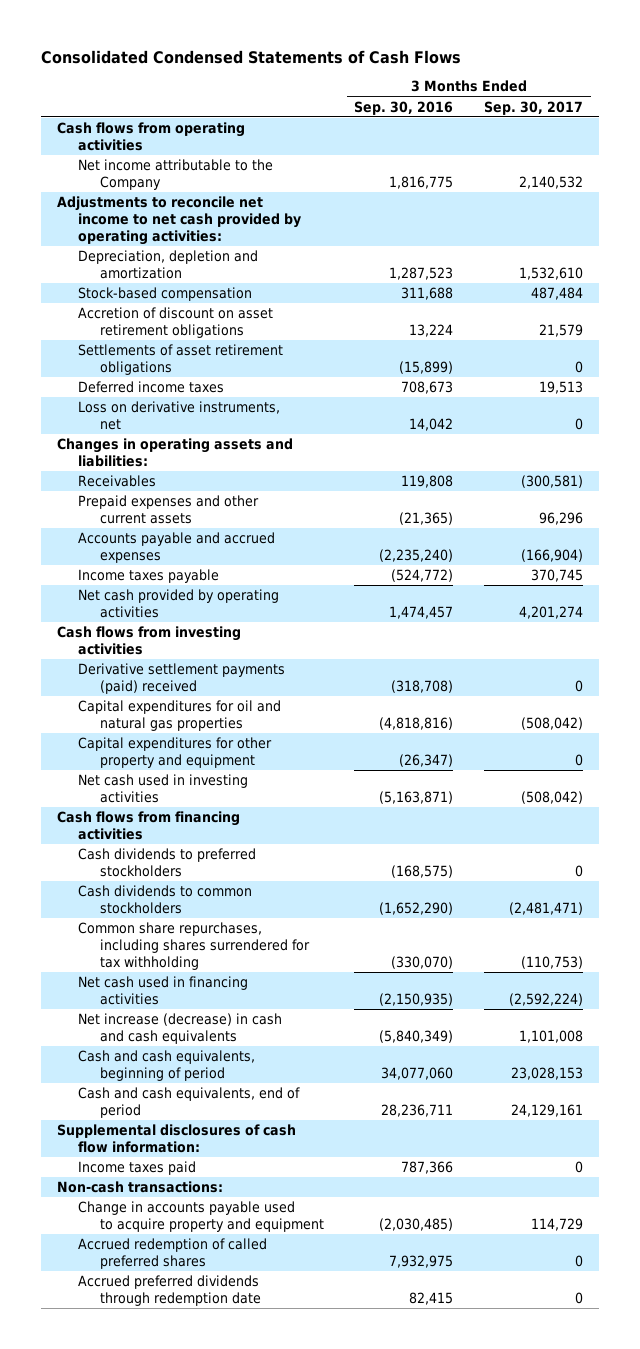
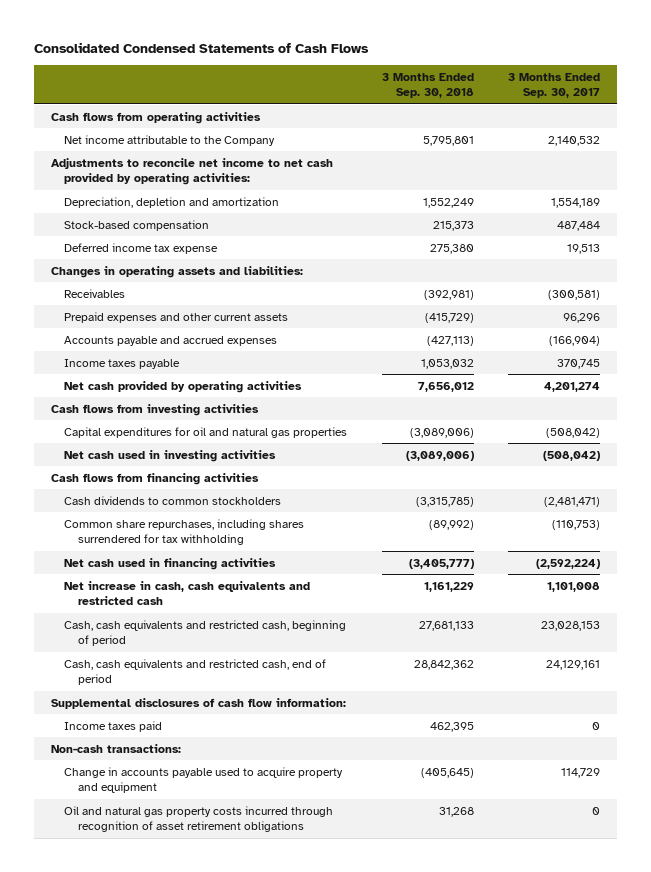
- | 3 Months Ended Sep. 30, 2016 | 3 Months Ended Sep. 30, 2017
+ | 3 Months Ended Sep. 30, 2018 | 3 Months Ended Sep. 30, 2017
- Depreciation, depletion and amortization | 1,287,523 | 1,532,610
+ Depreciation, depletion and amortization | 1,552,249 | 1,554,189
- Accretion of discount on asset retirement obligations | 13,224 | 21,579
- Settlements of asset retirement obligations | (15,899) | 0
- Deferred income taxes | 708,673 | 19,513
- Loss on derivative instruments, net | 14,042 | 0
+ Deferred income tax expense | 275,380 | 19,513
- Derivative settlement payments (paid) received | (318,708) | 0
- Capital expenditures for other property and equipment | (26,347) | 0
- Cash dividends to preferred stockholders | (168,575) | 0
- Net increase (decrease) in cash and cash equivalents | (5,840,349) | 1,101,008
- Cash and cash equivalents, beginning of period | 34,077,060 | 23,028,153
- Cash and cash equivalents, end of period | 28,236,711 | 24,129,161
+ Net increase in cash, cash equivalents and restricted cash | 1,161,229 | 1,101,008
+ Cash, cash equivalents and restricted cash, beginning of period | 27,681,133 | 23,028,153
+ Cash, cash equivalents and restricted cash, end of period | 28,842,362 | 24,129,161
- Accrued redemption of called preferred shares | 7,932,975 | 0
- Accrued preferred dividends through redemption date | 82,415 | 0
+ Oil and natural gas property costs incurred through recognition of asset retirement obligations | 31,268 | 0

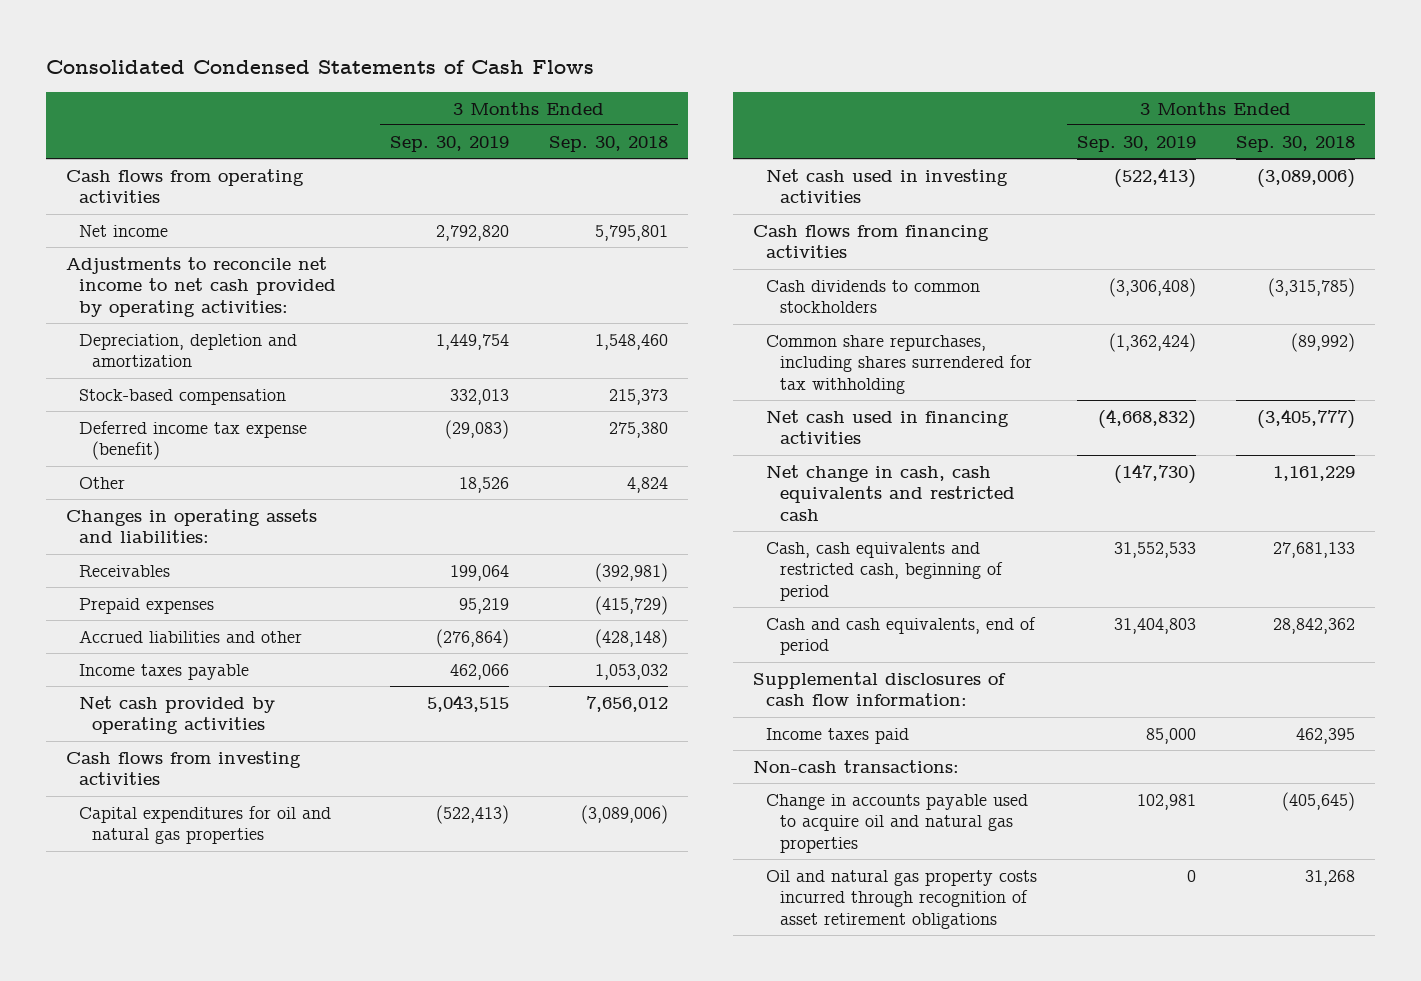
- | 3 Months Ended Sep. 30, 2018 | 3 Months Ended Sep. 30, 2017
+ | 3 Months Ended Sep. 30, 2019 | 3 Months Ended Sep. 30, 2018
- Net income attributable to the Company | 5,795,801 | 2,140,532
+ Net income | 2,792,820 | 5,795,801
- Depreciation, depletion and amortization | 1,552,249 | 1,554,189
+ Depreciation, depletion and amortization | 1,449,754 | 1,548,460
- Deferred income tax expense | 275,380 | 19,513
+ Deferred income tax expense (benefit) | (29,083) | 275,380
+ Other | 18,526 | 4,824
- Prepaid expenses and other current assets | (415,729) | 96,296
- Accounts payable and accrued expenses | (427,113) | (166,904)
+ Prepaid expenses | 95,219 | (415,729)
+ Accrued liabilities and other | (276,864) | (428,148)
- Net increase in cash, cash equivalents and restricted cash | 1,161,229 | 1,101,008
+ Net change in cash, cash equivalents and restricted cash | (147,730) | 1,161,229
- Cash, cash equivalents and restricted cash, end of period | 28,842,362 | 24,129,161
+ Cash and cash equivalents, end of period | 31,404,803 | 28,842,362
- Change in accounts payable used to acquire property and equipment | (405,645) | 114,729
+ Change in accounts payable used to acquire oil and natural gas properties | 102,981 | (405,645)

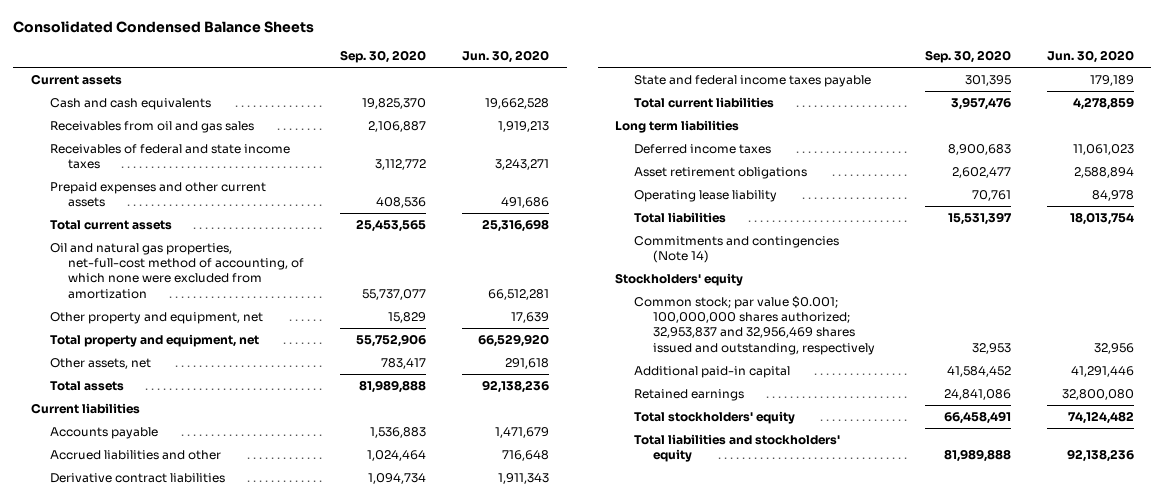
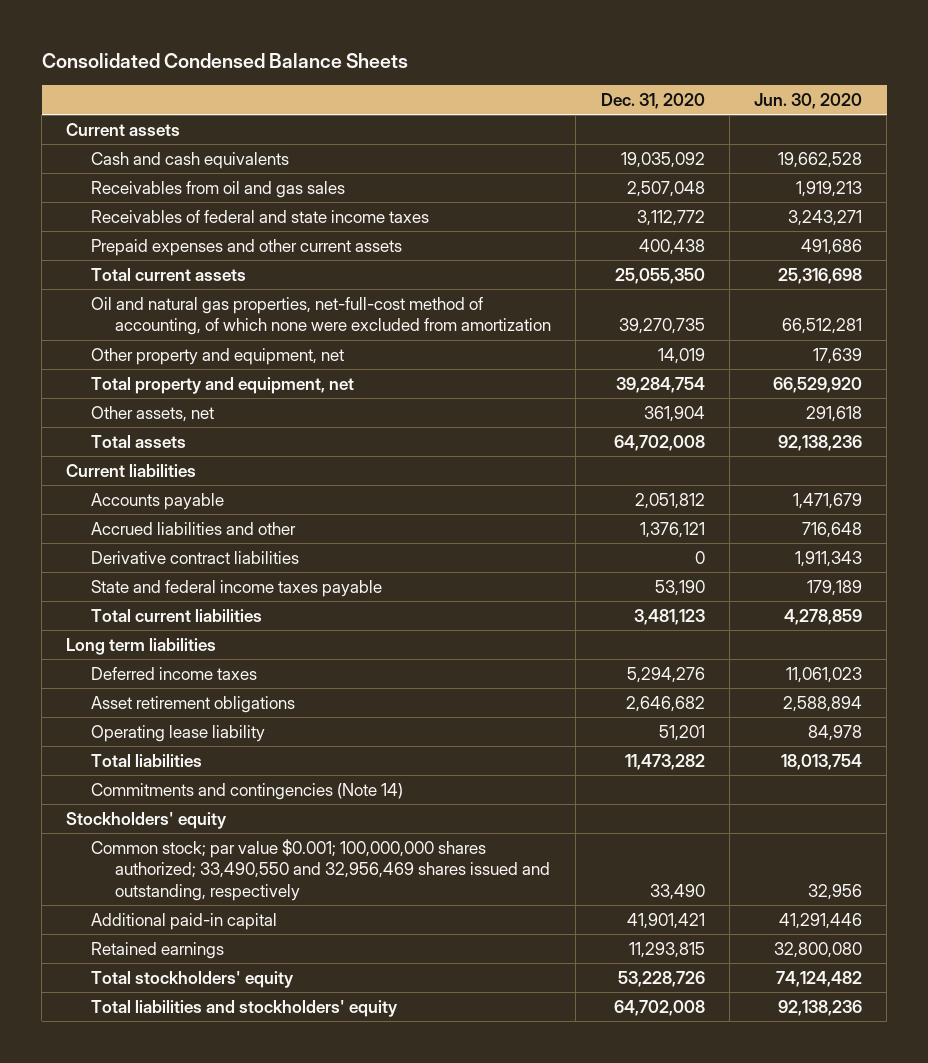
- | Sep. 30, 2020 | Jun. 30, 2020
+ | Dec. 31, 2020 | Jun. 30, 2020
- Common stock; par value $0.001; 100,000,000 shares authorized; 32,953,837 and 32,956,469 shares issued and outstanding, respectively | 32,953 | 32,956
+ Common stock; par value $0.001; 100,000,000 shares authorized; 33,490,550 and 32,956,469 shares issued and outstanding, respectively | 33,490 | 32,956

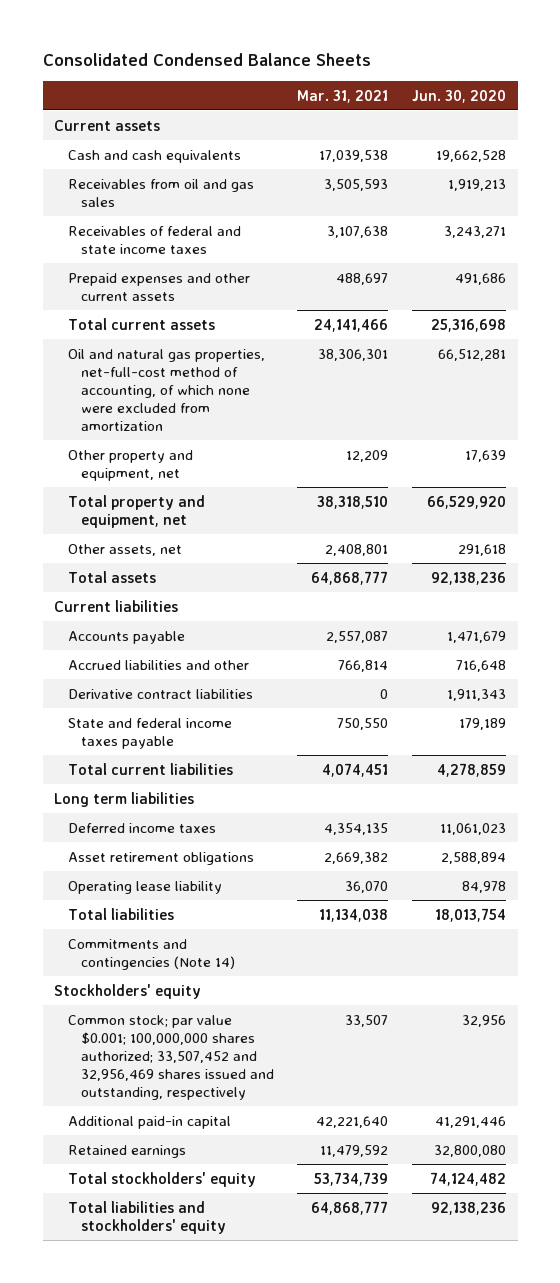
- | Dec. 31, 2020 | Jun. 30, 2020
+ | Mar. 31, 2021 | Jun. 30, 2020
- Common stock; par value $0.001; 100,000,000 shares authorized; 33,490,550 and 32,956,469 shares issued and outstanding, respectively | 33,490 | 32,956
+ Common stock; par value $0.001; 100,000,000 shares authorized; 33,507,452 and 32,956,469 shares issued and outstanding, respectively | 33,507 | 32,956

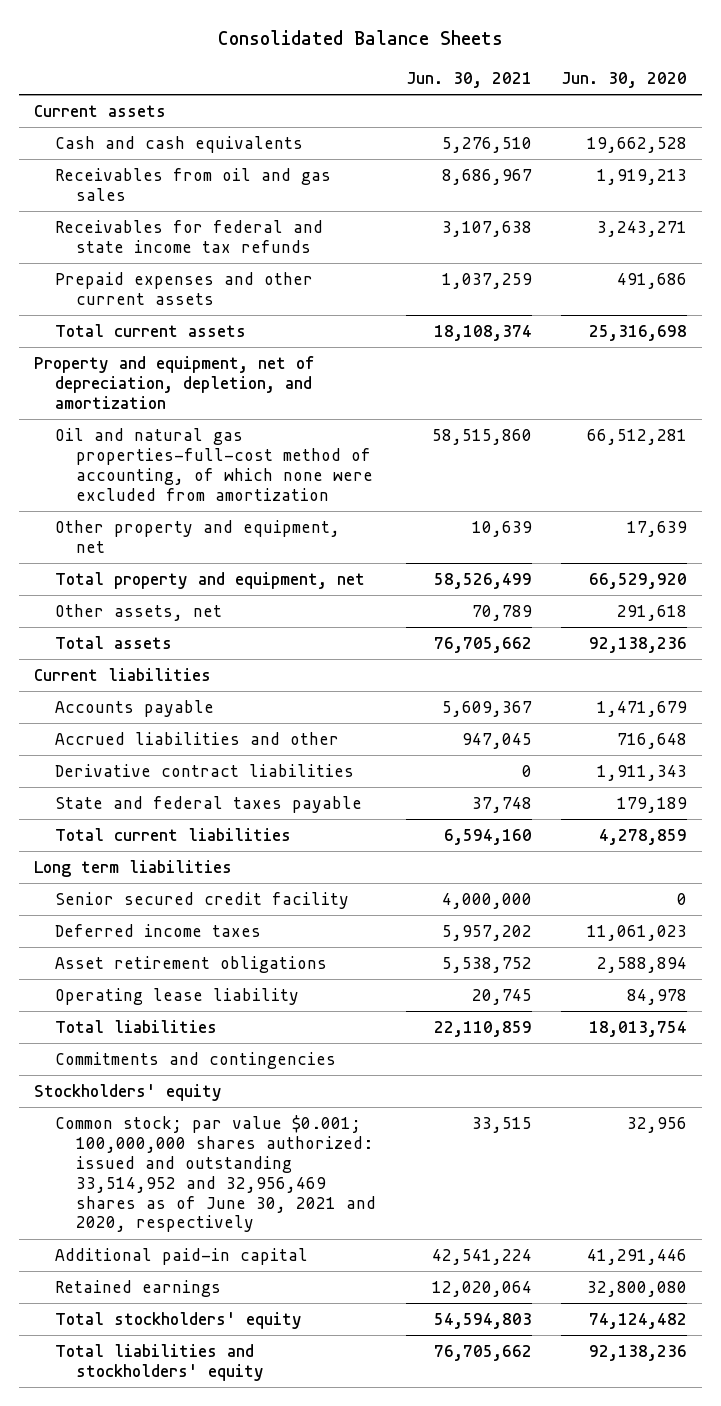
- Consolidated Condensed Balance Sheets
+ Consolidated Balance Sheets
- | Mar. 31, 2021 | Jun. 30, 2020
+ | Jun. 30, 2021 | Jun. 30, 2020
- Receivables of federal and state income taxes | 3,107,638 | 3,243,271
+ Receivables for federal and state income tax refunds | 3,107,638 | 3,243,271
- Oil and natural gas properties, net-full-cost method of accounting, of which none were excluded from amortization | 38,306,301 | 66,512,281
+ Property and equipment, net of depreciation, depletion, and amortization
+ Oil and natural gas properties-full-cost method of accounting, of which none were excluded from amortization | 58,515,860 | 66,512,281
- State and federal income taxes payable | 750,550 | 179,189
+ State and federal taxes payable | 37,748 | 179,189
+ Senior secured credit facility | 4,000,000 | 0
- Commitments and contingencies (Note 14)
+ Commitments and contingencies
- Common stock; par value $0.001; 100,000,000 shares authorized; 33,507,452 and 32,956,469 shares issued and outstanding, respectively | 33,507 | 32,956
+ Common stock; par value $0.001; 100,000,000 shares authorized: issued and outstanding 33,514,952 and 32,956,469 shares as of June 30, 2021 and 2020, respectively | 33,515 | 32,956

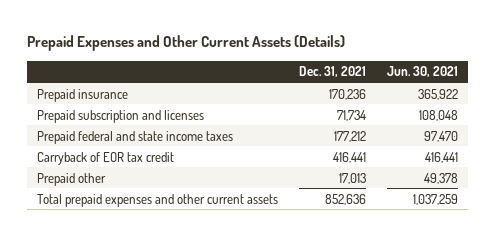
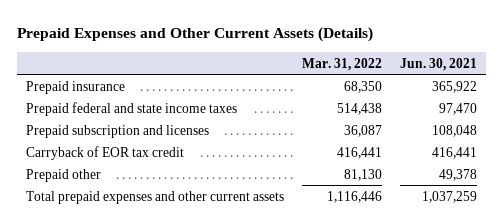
- | Dec. 31, 2021 | Jun. 30, 2021
+ | Mar. 31, 2022 | Jun. 30, 2021
moved down: Prepaid subscription and licenses | 36,087 | 108,048

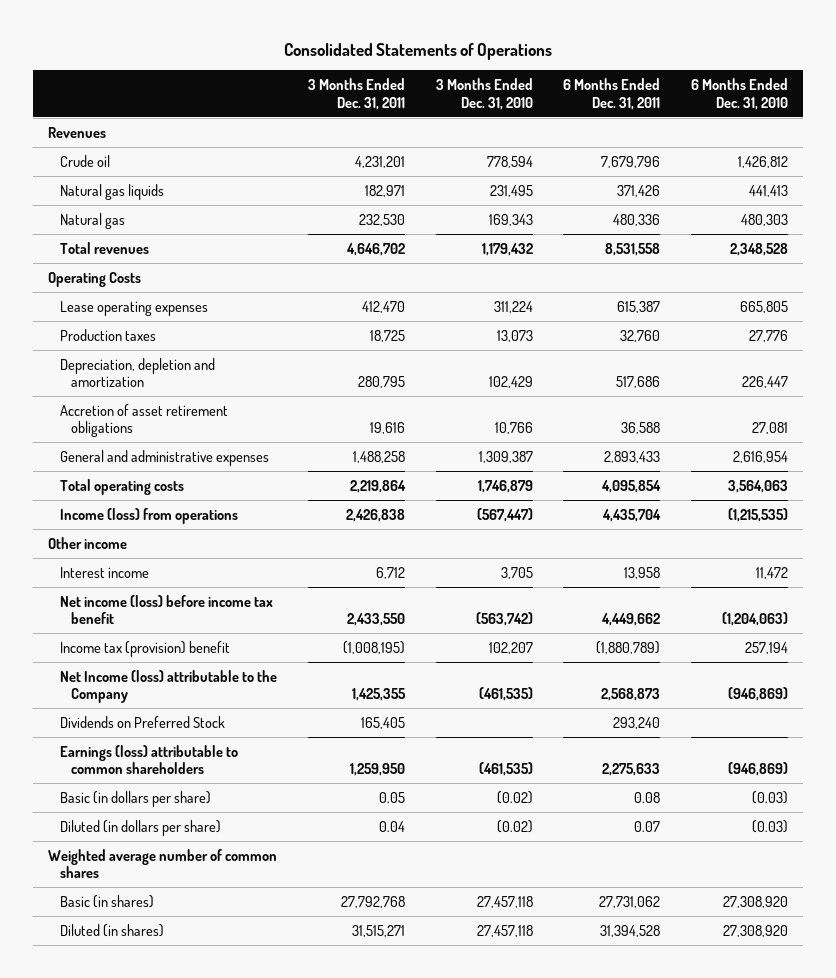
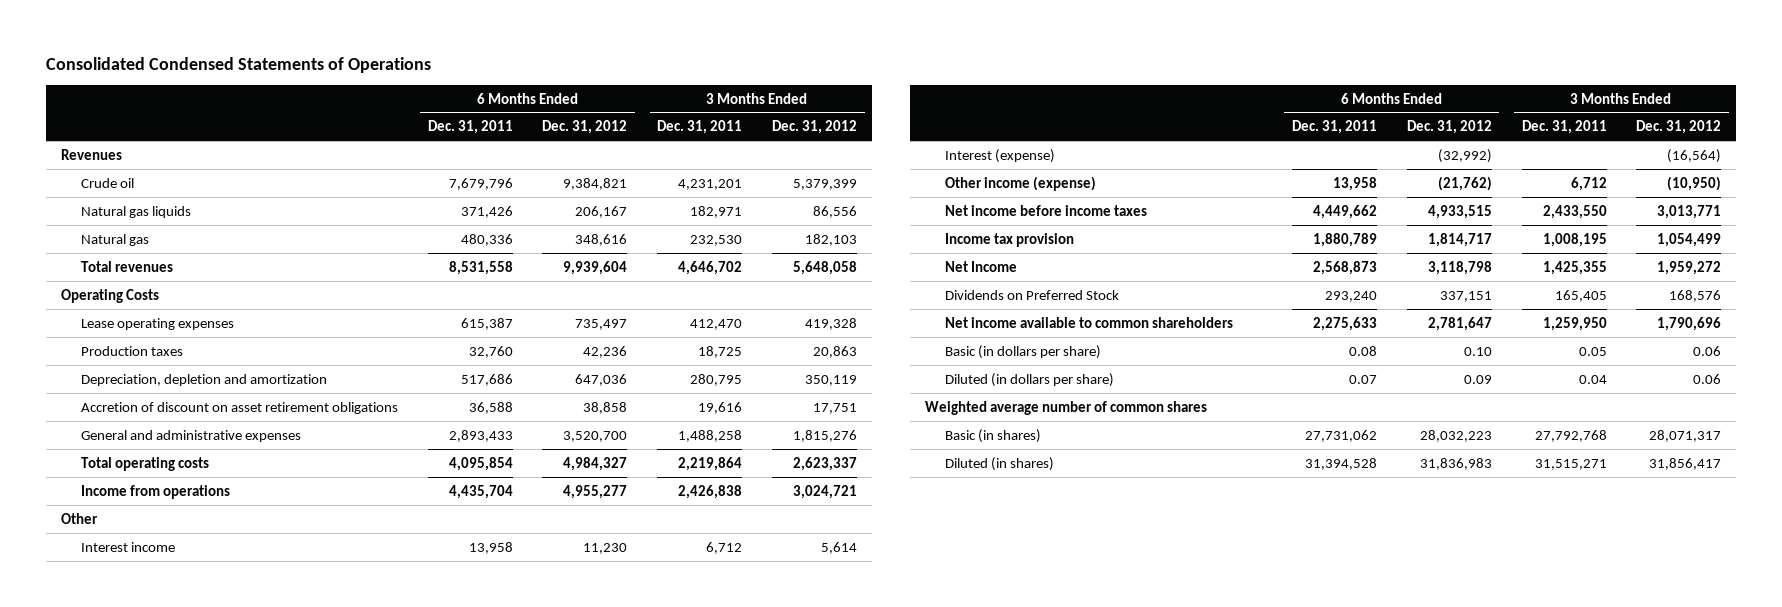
- Consolidated Statements of Operations
+ Consolidated Condensed Statements of Operations
- | 3 Months Ended Dec. 31, 2011 | 3 Months Ended Dec. 31, 2010 | 6 Months Ended Dec. 31, 2011 | 6 Months Ended Dec. 31, 2010
+ | 6 Months Ended Dec. 31, 2011 | 6 Months Ended Dec. 31, 2012 | 3 Months Ended Dec. 31, 2011 | 3 Months Ended Dec. 31, 2012
- Accretion of asset retirement obligations | 19,616 | 10,766 | 36,588 | 27,081
+ Accretion of discount on asset retirement obligations | 36,588 | 38,858 | 19,616 | 17,751
- Income (loss) from operations | 2,426,838 | (567,447) | 4,435,704 | (1,215,535)
- Other income
+ Income from operations | 4,435,704 | 4,955,277 | 2,426,838 | 3,024,721
+ Other
- Net income (loss) before income tax benefit | 2,433,550 | (563,742) | 4,449,662 | (1,204,063)
- Income tax (provision) benefit | (1,008,195) | 102,207 | (1,880,789) | 257,194
- Net Income (loss) attributable to the Company | 1,425,355 | (461,535) | 2,568,873 | (946,869)
+ Interest (expense) | | (32,992) | | (16,564)
+ Other income (expense) | 13,958 | (21,762) | 6,712 | (10,950)
+ Net income before income taxes | 4,449,662 | 4,933,515 | 2,433,550 | 3,013,771
+ Income tax provision | 1,880,789 | 1,814,717 | 1,008,195 | 1,054,499
+ Net Income | 2,568,873 | 3,118,798 | 1,425,355 | 1,959,272
- Earnings (loss) attributable to common shareholders | 1,259,950 | (461,535) | 2,275,633 | (946,869)
+ Net income available to common shareholders | 2,275,633 | 2,781,647 | 1,259,950 | 1,790,696

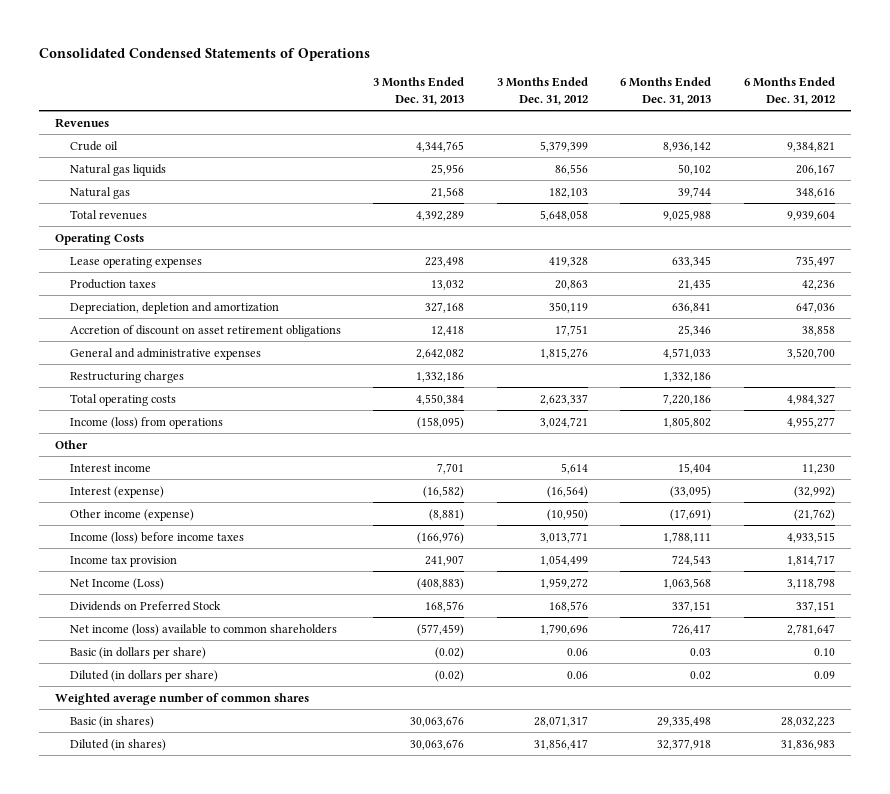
- | 6 Months Ended Dec. 31, 2011 | 6 Months Ended Dec. 31, 2012 | 3 Months Ended Dec. 31, 2011 | 3 Months Ended Dec. 31, 2012
+ | 3 Months Ended Dec. 31, 2013 | 3 Months Ended Dec. 31, 2012 | 6 Months Ended Dec. 31, 2013 | 6 Months Ended Dec. 31, 2012
+ Restructuring charges | 1,332,186 | | 1,332,186 |
- Income from operations | 4,435,704 | 4,955,277 | 2,426,838 | 3,024,721
+ Income (loss) from operations | (158,095) | 3,024,721 | 1,805,802 | 4,955,277
- Net income before income taxes | 4,449,662 | 4,933,515 | 2,433,550 | 3,013,771
+ Income (loss) before income taxes | (166,976) | 3,013,771 | 1,788,111 | 4,933,515
- Net Income | 2,568,873 | 3,118,798 | 1,425,355 | 1,959,272
+ Net Income (Loss) | (408,883) | 1,959,272 | 1,063,568 | 3,118,798
- Net income available to common shareholders | 2,275,633 | 2,781,647 | 1,259,950 | 1,790,696
+ Net income (loss) available to common shareholders | (577,459) | 1,790,696 | 726,417 | 2,781,647

